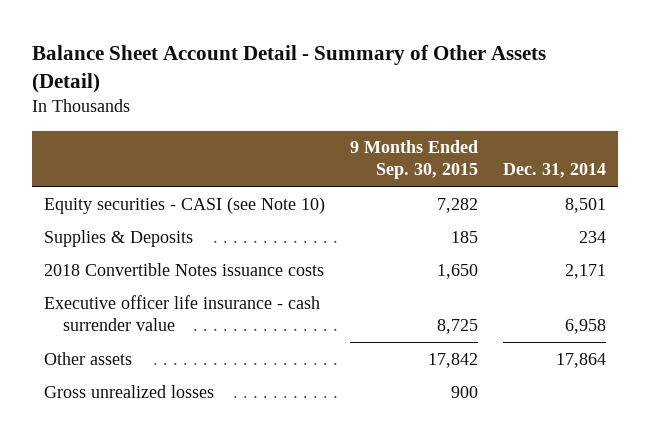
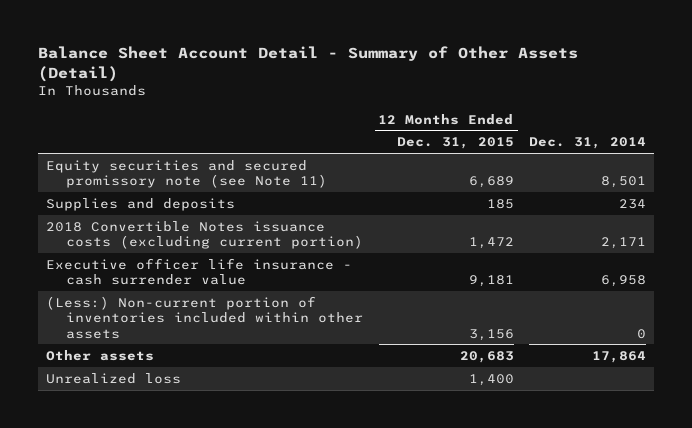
- | 9 Months Ended Sep. 30, 2015 | Dec. 31, 2014
+ | 12 Months Ended Dec. 31, 2015 | Dec. 31, 2014
- Equity securities - CASI (see Note 10) | 7,282 | 8,501
- Supplies & Deposits | 185 | 234
- 2018 Convertible Notes issuance costs | 1,650 | 2,171
+ Equity securities and secured promissory note (see Note 11) | 6,689 | 8,501
+ Supplies and deposits | 185 | 234
+ 2018 Convertible Notes issuance costs (excluding current portion) | 1,472 | 2,171
+ (Less:) Non-current portion of inventories included within other assets | 3,156 | 0
- Gross unrealized losses | 900 |
+ Unrealized loss | 1,400 |

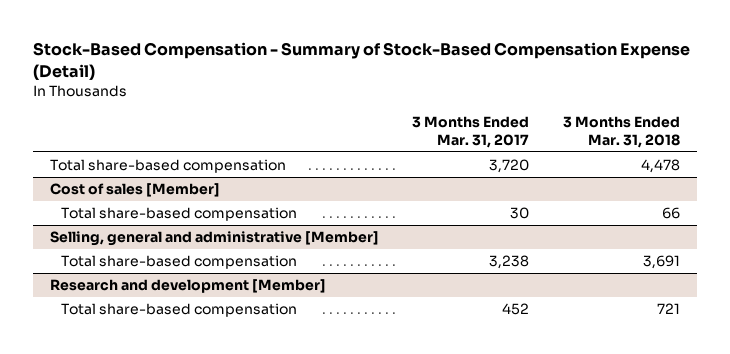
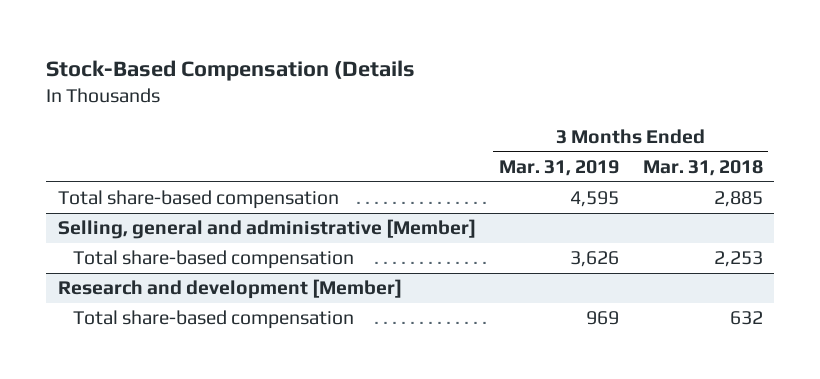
- Stock-Based Compensation - Summary of Stock-Based Compensation Expense (Detail)
+ Stock-Based Compensation (Details
- | 3 Months Ended Mar. 31, 2017 | 3 Months Ended Mar. 31, 2018
+ | 3 Months Ended Mar. 31, 2019 | 3 Months Ended Mar. 31, 2018
- Total share-based compensation | 3,720 | 4,478
- Cost of sales [Member]
- Total share-based compensation | 30 | 66
+ Total share-based compensation | 4,595 | 2,885
@ Selling, general and administrative [Member]
- Total share-based compensation | 3,238 | 3,691
+ Total share-based compensation | 3,626 | 2,253
@ Research and development [Member]
- Total share-based compensation | 452 | 721
+ Total share-based compensation | 969 | 632

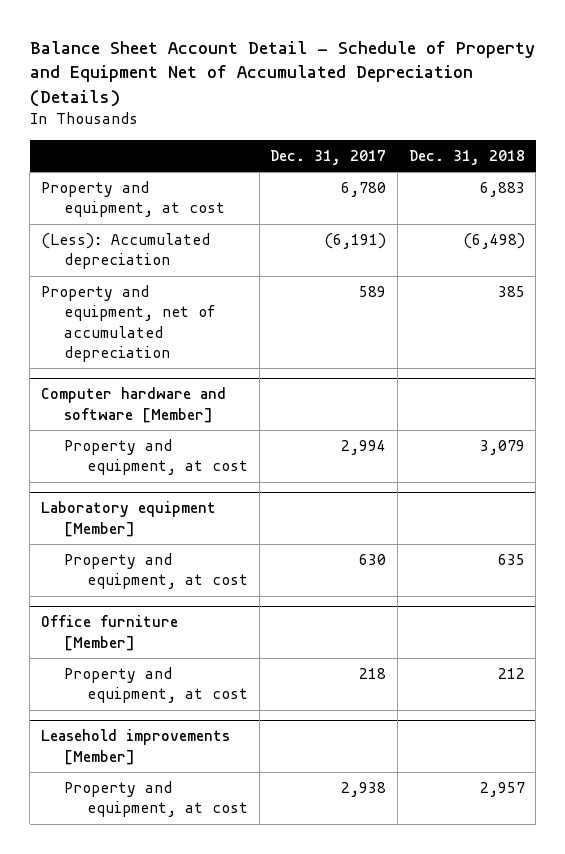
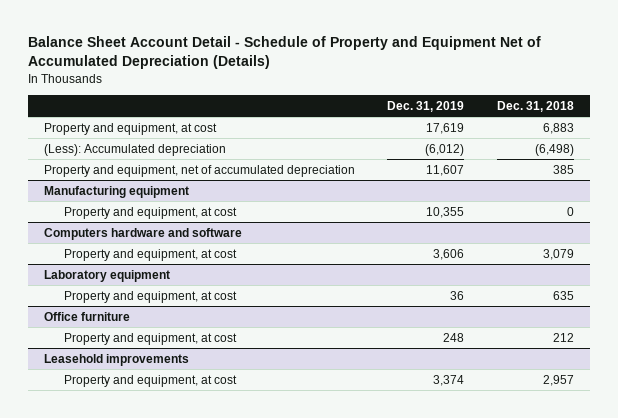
- | Dec. 31, 2017 | Dec. 31, 2018
+ | Dec. 31, 2019 | Dec. 31, 2018
- Computer hardware and software [Member]
+ Manufacturing equipment
+ Property and equipment, at cost | 10,355 | 0
+ Computers hardware and software
- Laboratory equipment [Member]
+ Laboratory equipment
- Office furniture [Member]
+ Office furniture
- Leasehold improvements [Member]
+ Leasehold improvements

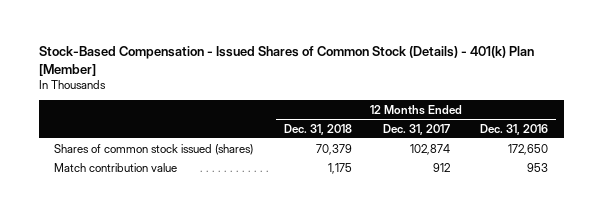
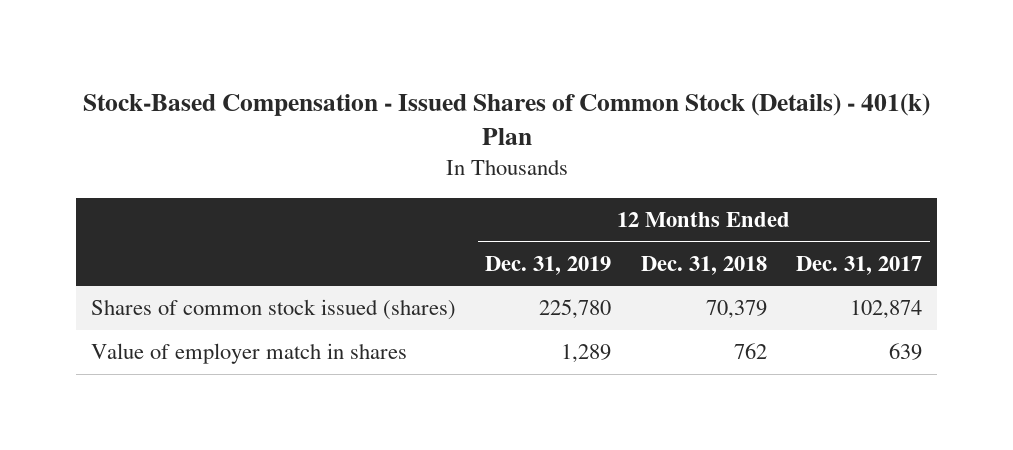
- Stock-Based Compensation - Issued Shares of Common Stock (Details) - 401(k) Plan [Member]
+ Stock-Based Compensation - Issued Shares of Common Stock (Details) - 401(k) Plan
- | 12 Months Ended Dec. 31, 2018 | 12 Months Ended Dec. 31, 2017 | 12 Months Ended Dec. 31, 2016
+ | 12 Months Ended Dec. 31, 2019 | 12 Months Ended Dec. 31, 2018 | 12 Months Ended Dec. 31, 2017
- Match contribution value | 1,175 | 912 | 953
+ Value of employer match in shares | 1,289 | 762 | 639

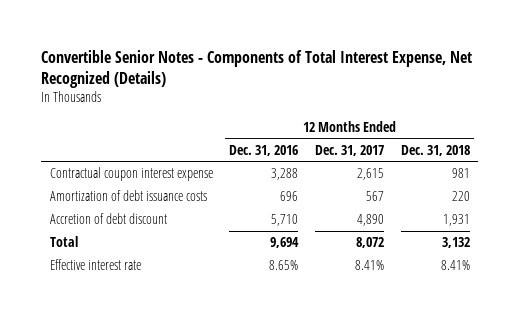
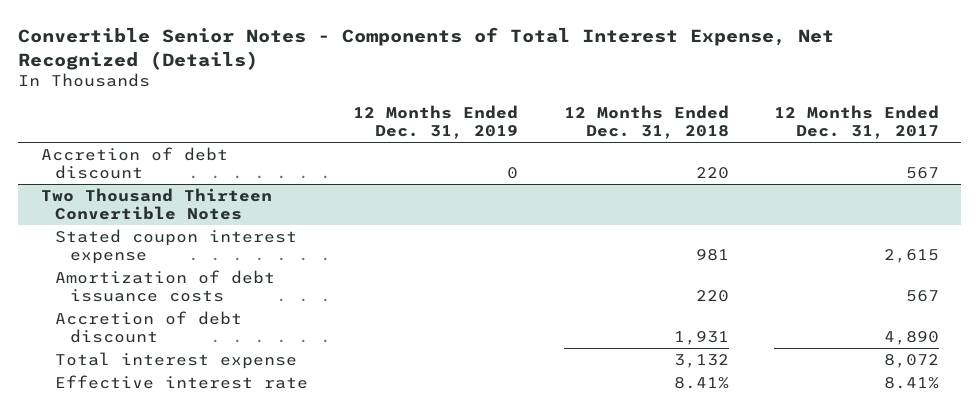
- | 12 Months Ended Dec. 31, 2016 | 12 Months Ended Dec. 31, 2017 | 12 Months Ended Dec. 31, 2018
+ | 12 Months Ended Dec. 31, 2019 | 12 Months Ended Dec. 31, 2018 | 12 Months Ended Dec. 31, 2017
- Contractual coupon interest expense | 3,288 | 2,615 | 981
+ Accretion of debt discount | 0 | 220 | 567
+ Two Thousand Thirteen Convertible Notes
+ Stated coupon interest expense | | 981 | 2,615
- Total | 9,694 | 8,072 | 3,132
+ Total interest expense | | 3,132 | 8,072

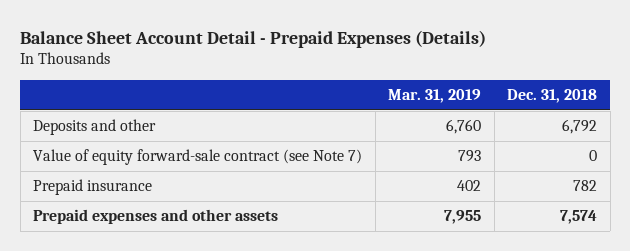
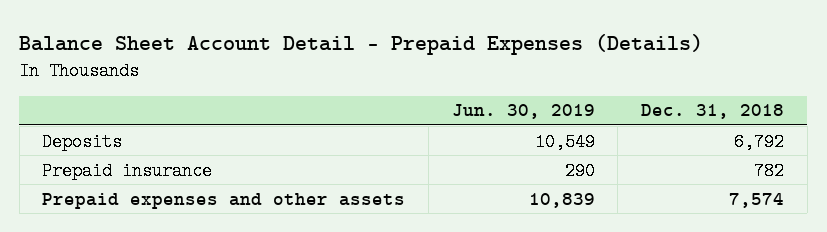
- | Mar. 31, 2019 | Dec. 31, 2018
+ | Jun. 30, 2019 | Dec. 31, 2018
- Deposits and other | 6,760 | 6,792
- Value of equity forward-sale contract (see Note 7) | 793 | 0
+ Deposits | 10,549 | 6,792

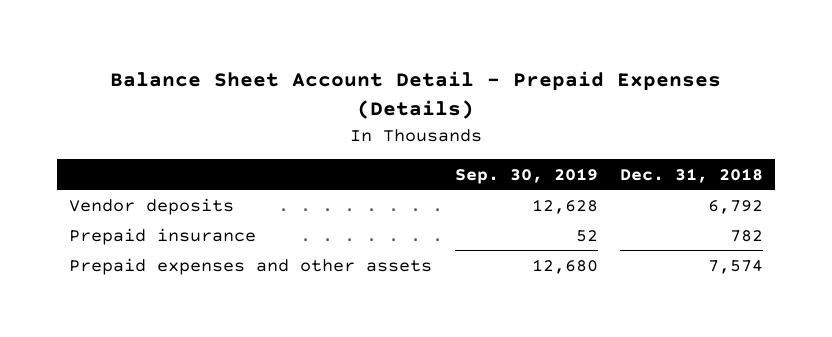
- | Jun. 30, 2019 | Dec. 31, 2018
+ | Sep. 30, 2019 | Dec. 31, 2018
- Deposits | 10,549 | 6,792
+ Vendor deposits | 12,628 | 6,792

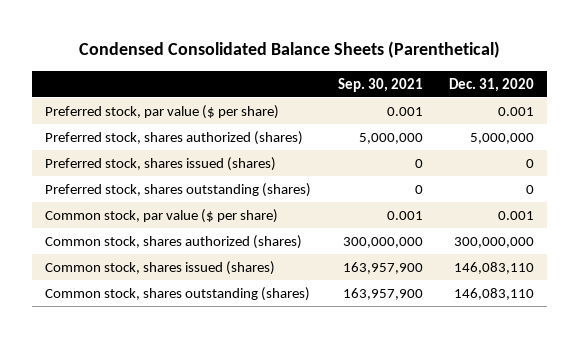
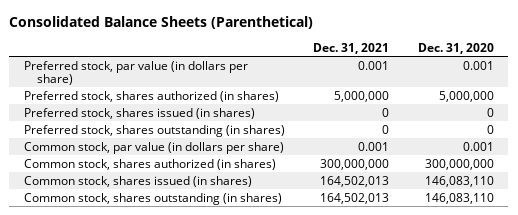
- Condensed Consolidated Balance Sheets (Parenthetical)
+ Consolidated Balance Sheets (Parenthetical)
- | Sep. 30, 2021 | Dec. 31, 2020
+ | Dec. 31, 2021 | Dec. 31, 2020
- Preferred stock, par value ($ per share) | 0.001 | 0.001
- Preferred stock, shares authorized (shares) | 5,000,000 | 5,000,000
- Preferred stock, shares issued (shares) | 0 | 0
- Preferred stock, shares outstanding (shares) | 0 | 0
- Common stock, par value ($ per share) | 0.001 | 0.001
- Common stock, shares authorized (shares) | 300,000,000 | 300,000,000
- Common stock, shares issued (shares) | 163,957,900 | 146,083,110
- Common stock, shares outstanding (shares) | 163,957,900 | 146,083,110
+ Preferred stock, par value (in dollars per share) | 0.001 | 0.001
+ Preferred stock, shares authorized (in shares) | 5,000,000 | 5,000,000
+ Preferred stock, shares issued (in shares) | 0 | 0
+ Preferred stock, shares outstanding (in shares) | 0 | 0
+ Common stock, par value (in dollars per share) | 0.001 | 0.001
+ Common stock, shares authorized (in shares) | 300,000,000 | 300,000,000
+ Common stock, shares issued (in shares) | 164,502,013 | 146,083,110
+ Common stock, shares outstanding (in shares) | 164,502,013 | 146,083,110

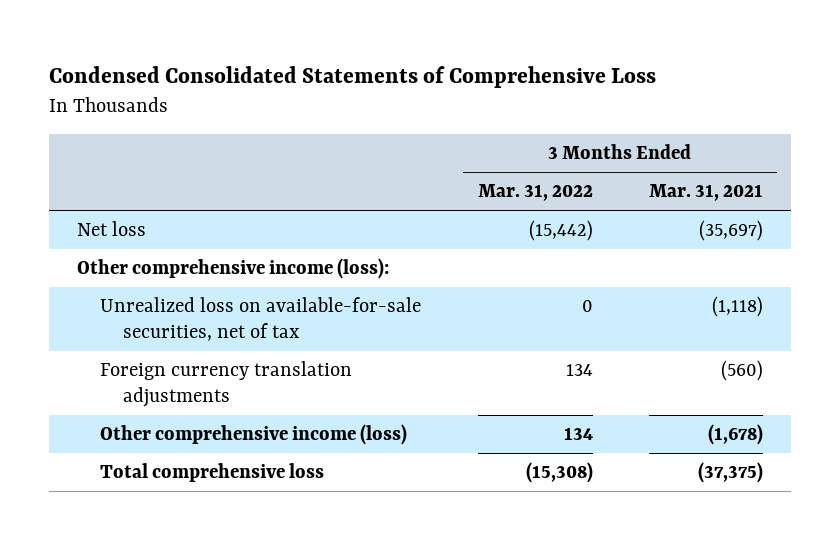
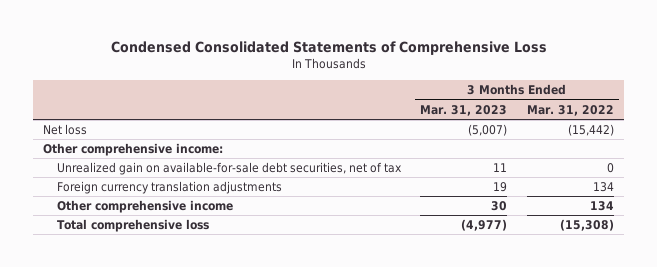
- | 3 Months Ended Mar. 31, 2022 | 3 Months Ended Mar. 31, 2021
+ | 3 Months Ended Mar. 31, 2023 | 3 Months Ended Mar. 31, 2022
- Other comprehensive income (loss):
- Unrealized loss on available-for-sale securities, net of tax | 0 | (1,118)
+ Other comprehensive income:
+ Unrealized gain on available-for-sale debt securities, net of tax | 11 | 0
- Other comprehensive income (loss) | 134 | (1,678)
+ Other comprehensive income | 30 | 134

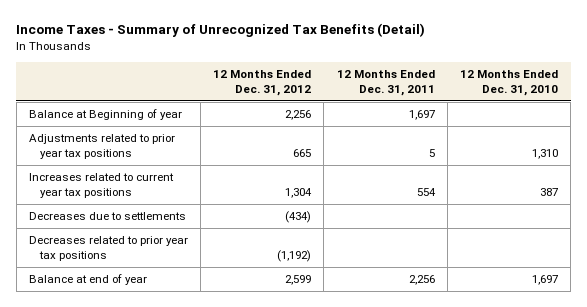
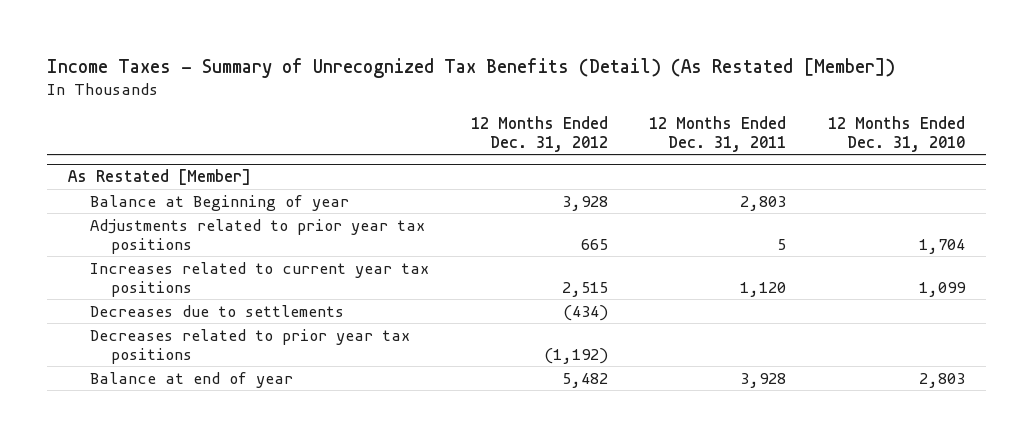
- Income Taxes - Summary of Unrecognized Tax Benefits (Detail)
+ Income Taxes - Summary of Unrecognized Tax Benefits (Detail) (As Restated [Member])
- Balance at Beginning of year | 2,256 | 1,697 |
- Adjustments related to prior year tax positions | 665 | 5 | 1,310
- Increases related to current year tax positions | 1,304 | 554 | 387
+ As Restated [Member]
+ Balance at Beginning of year | 3,928 | 2,803 |
+ Adjustments related to prior year tax positions | 665 | 5 | 1,704
+ Increases related to current year tax positions | 2,515 | 1,120 | 1,099
- Balance at end of year | 2,599 | 2,256 | 1,697
+ Balance at end of year | 5,482 | 3,928 | 2,803

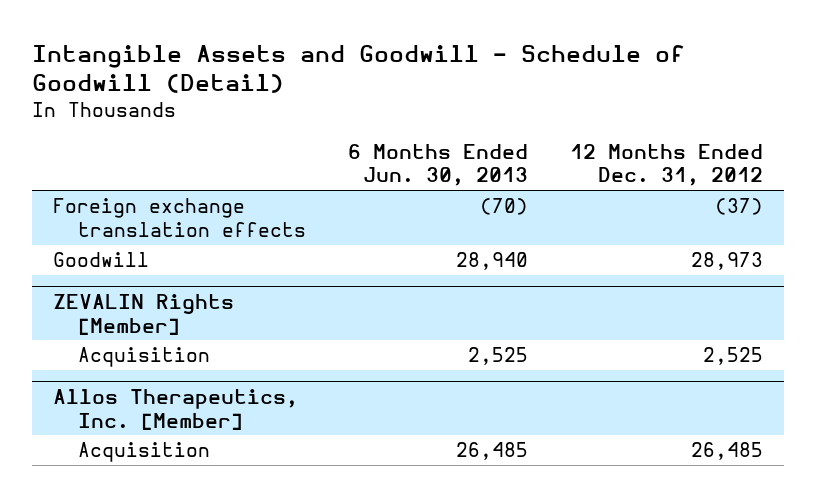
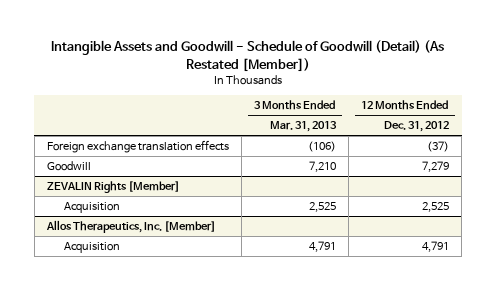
- Intangible Assets and Goodwill - Schedule of Goodwill (Detail)
+ Intangible Assets and Goodwill - Schedule of Goodwill (Detail) (As Restated [Member])
- | 6 Months Ended Jun. 30, 2013 | 12 Months Ended Dec. 31, 2012
+ | 3 Months Ended Mar. 31, 2013 | 12 Months Ended Dec. 31, 2012
- Goodwill | 28,940 | 28,973
+ Goodwill | 7,210 | 7,279
@ Allos Therapeutics, Inc. [Member]
- Acquisition | 26,485 | 26,485
+ Acquisition | 4,791 | 4,791

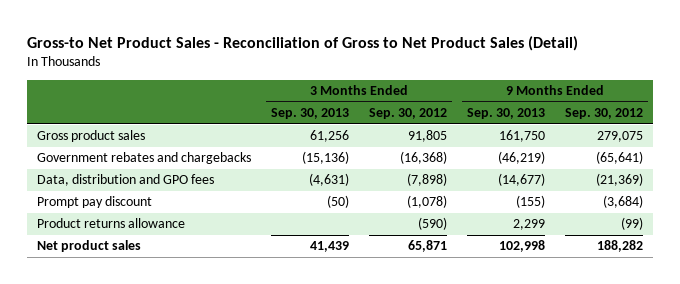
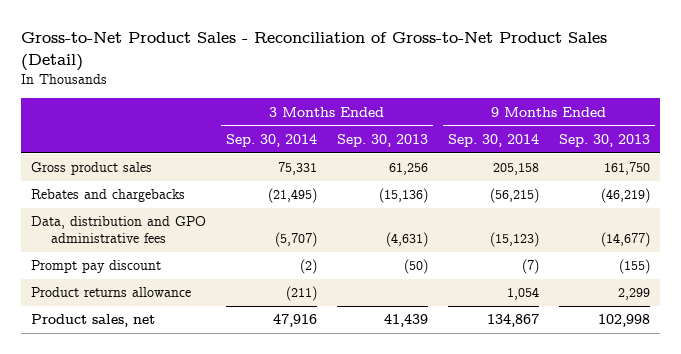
- Gross-to Net Product Sales - Reconciliation of Gross to Net Product Sales (Detail)
+ Gross-to-Net Product Sales - Reconciliation of Gross-to-Net Product Sales (Detail)
- | 3 Months Ended Sep. 30, 2013 | 3 Months Ended Sep. 30, 2012 | 9 Months Ended Sep. 30, 2013 | 9 Months Ended Sep. 30, 2012
+ | 3 Months Ended Sep. 30, 2014 | 3 Months Ended Sep. 30, 2013 | 9 Months Ended Sep. 30, 2014 | 9 Months Ended Sep. 30, 2013
- Government rebates and chargebacks | (15,136) | (16,368) | (46,219) | (65,641)
- Data, distribution and GPO fees | (4,631) | (7,898) | (14,677) | (21,369)
+ Rebates and chargebacks | (21,495) | (15,136) | (56,215) | (46,219)
+ Data, distribution and GPO administrative fees | (5,707) | (4,631) | (15,123) | (14,677)
- Net product sales | 41,439 | 65,871 | 102,998 | 188,282
+ Product sales, net | 47,916 | 41,439 | 134,867 | 102,998

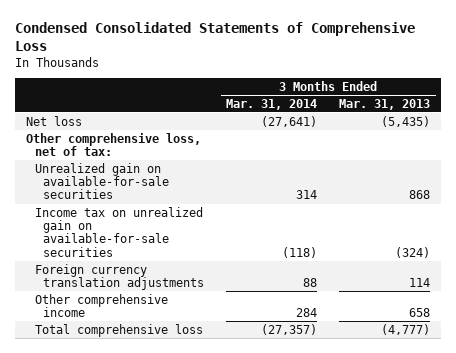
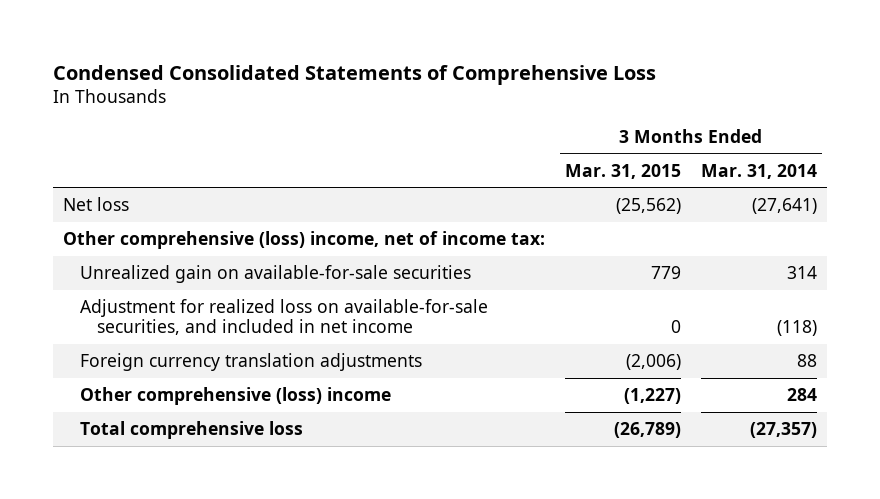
- | 3 Months Ended Mar. 31, 2014 | 3 Months Ended Mar. 31, 2013
+ | 3 Months Ended Mar. 31, 2015 | 3 Months Ended Mar. 31, 2014
- Other comprehensive loss, net of tax:
+ Other comprehensive (loss) income, net of income tax:
- Income tax on unrealized gain on available-for-sale securities | (118) | (324)
+ Adjustment for realized loss on available-for-sale securities, and included in net income | 0 | (118)
- Other comprehensive income | 284 | 658
+ Other comprehensive (loss) income | (1,227) | 284

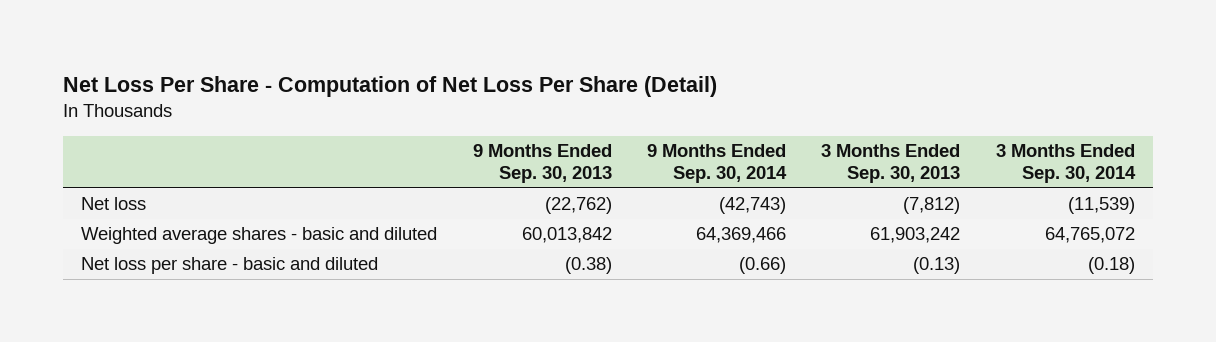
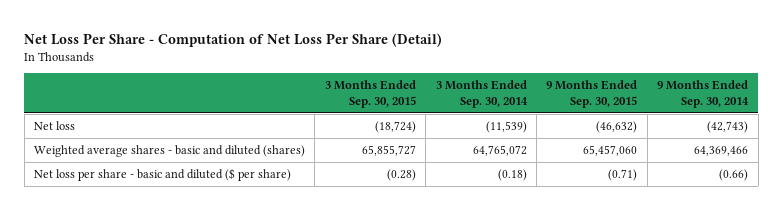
- | 9 Months Ended Sep. 30, 2013 | 9 Months Ended Sep. 30, 2014 | 3 Months Ended Sep. 30, 2013 | 3 Months Ended Sep. 30, 2014
+ | 3 Months Ended Sep. 30, 2015 | 3 Months Ended Sep. 30, 2014 | 9 Months Ended Sep. 30, 2015 | 9 Months Ended Sep. 30, 2014
- Weighted average shares - basic and diluted | 60,013,842 | 64,369,466 | 61,903,242 | 64,765,072
- Net loss per share - basic and diluted | (0.38) | (0.66) | (0.13) | (0.18)
+ Weighted average shares - basic and diluted (shares) | 65,855,727 | 64,765,072 | 65,457,060 | 64,369,466
+ Net loss per share - basic and diluted ($ per share) | (0.28) | (0.18) | (0.71) | (0.66)

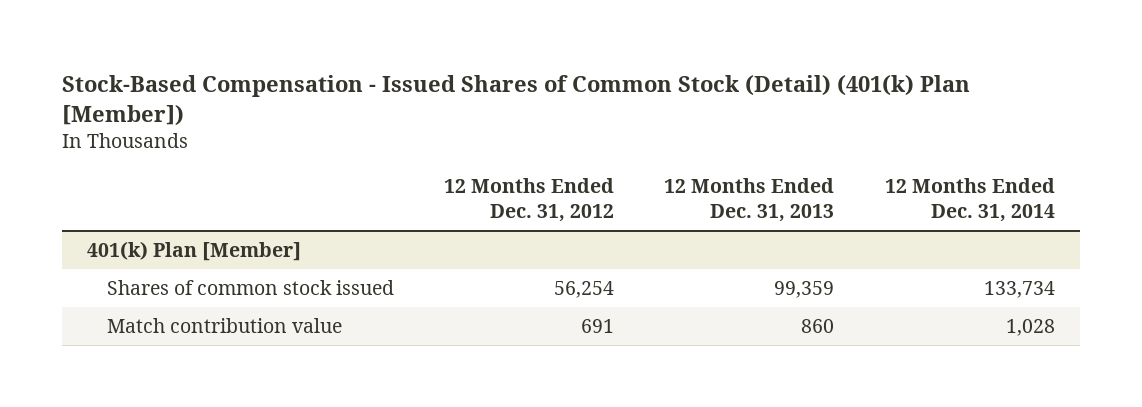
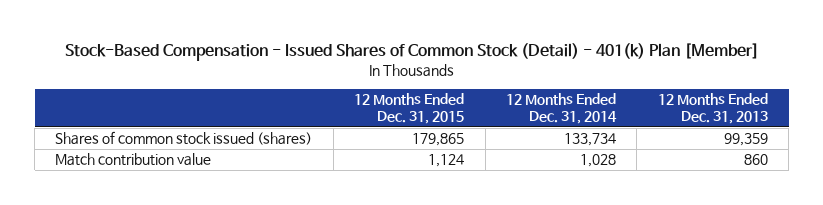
- Stock-Based Compensation - Issued Shares of Common Stock (Detail) (401(k) Plan [Member])
+ Stock-Based Compensation - Issued Shares of Common Stock (Detail) - 401(k) Plan [Member]
- | 12 Months Ended Dec. 31, 2012 | 12 Months Ended Dec. 31, 2013 | 12 Months Ended Dec. 31, 2014
+ | 12 Months Ended Dec. 31, 2015 | 12 Months Ended Dec. 31, 2014 | 12 Months Ended Dec. 31, 2013
- 401(k) Plan [Member]
- Shares of common stock issued | 56,254 | 99,359 | 133,734
+ Shares of common stock issued (shares) | 179,865 | 133,734 | 99,359

